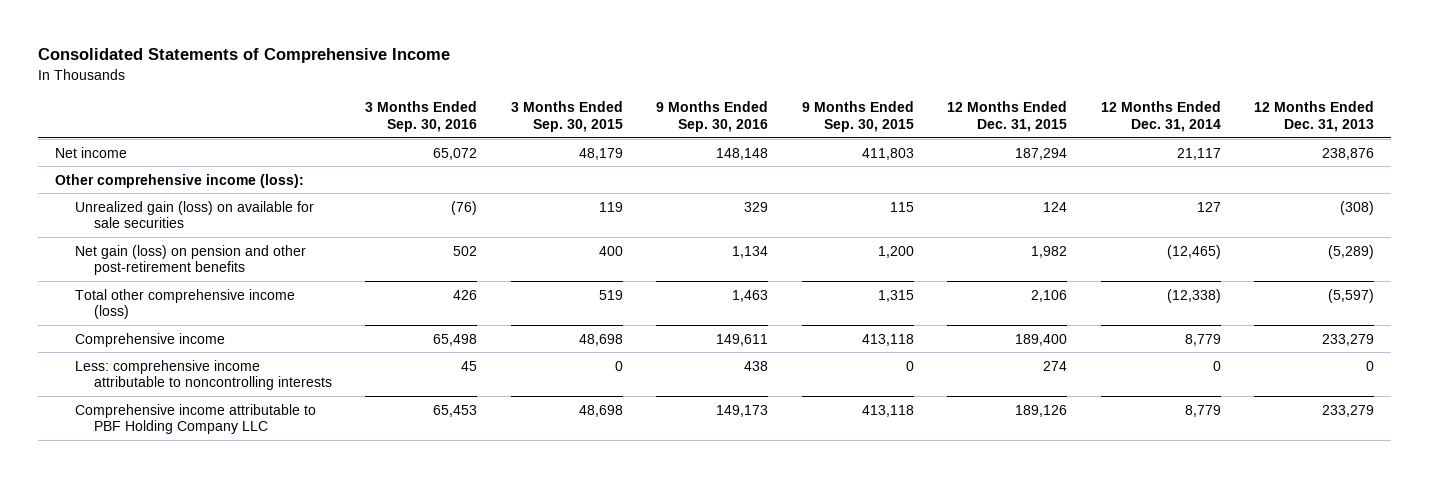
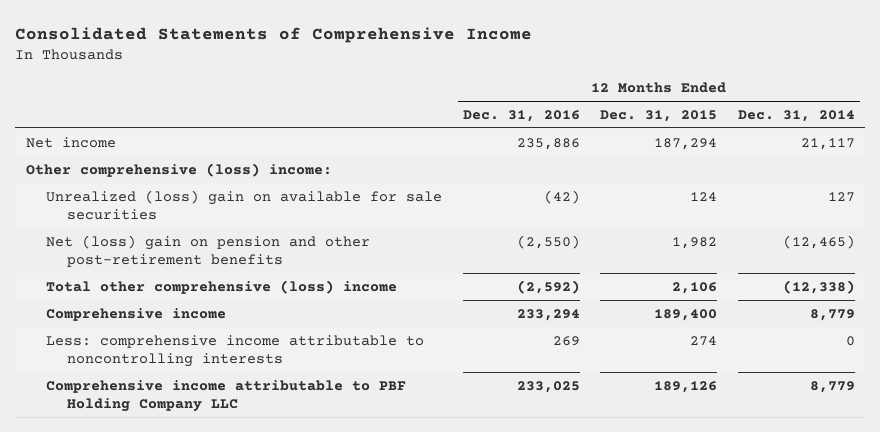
- | 3 Months Ended Sep. 30, 2016 | 3 Months Ended Sep. 30, 2015 | 9 Months Ended Sep. 30, 2016 | 9 Months Ended Sep. 30, 2015 | 12 Months Ended Dec. 31, 2015 | 12 Months Ended Dec. 31, 2014 | 12 Months Ended Dec. 31, 2013
+ | 12 Months Ended Dec. 31, 2016 | 12 Months Ended Dec. 31, 2015 | 12 Months Ended Dec. 31, 2014
- Other comprehensive income (loss):
- Unrealized gain (loss) on available for sale securities | (76) | 119 | 329 | 115 | 124 | 127 | (308)
- Net gain (loss) on pension and other post-retirement benefits | 502 | 400 | 1,134 | 1,200 | 1,982 | (12,465) | (5,289)
- Total other comprehensive income (loss) | 426 | 519 | 1,463 | 1,315 | 2,106 | (12,338) | (5,597)
+ Other comprehensive (loss) income:
+ Unrealized (loss) gain on available for sale securities | (42) | 124 | 127
+ Net (loss) gain on pension and other post-retirement benefits | (2,550) | 1,982 | (12,465)
+ Total other comprehensive (loss) income | (2,592) | 2,106 | (12,338)

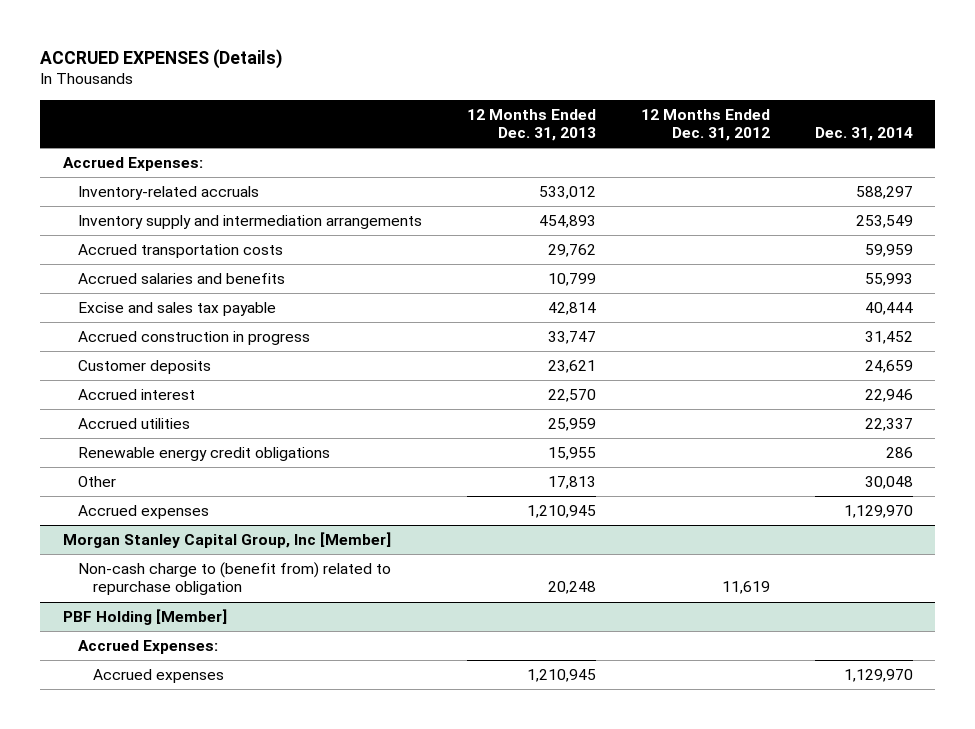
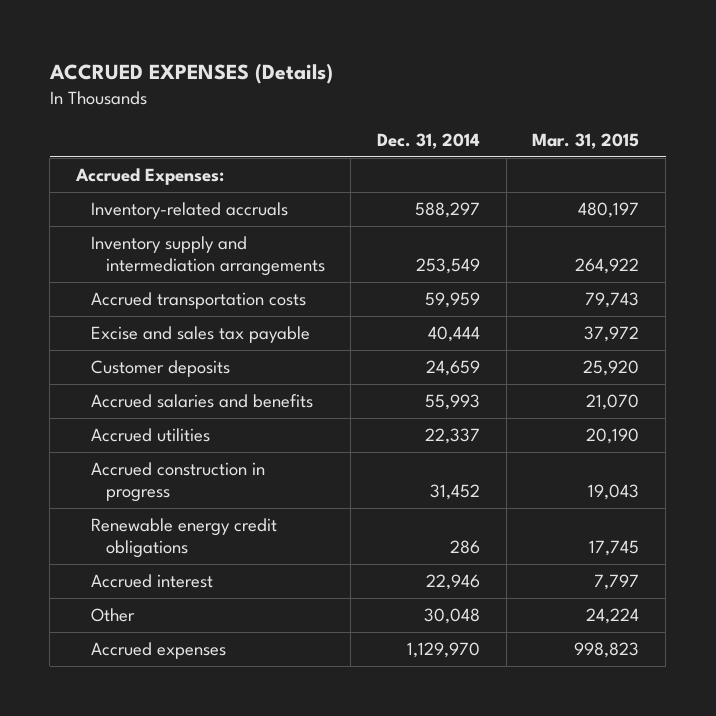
- | 12 Months Ended Dec. 31, 2013 | 12 Months Ended Dec. 31, 2012 | Dec. 31, 2014
+ | Dec. 31, 2014 | Mar. 31, 2015
moved down: Accrued salaries and benefits | 55,993 | 21,070
moved down: Accrued construction in progress | 31,452 | 19,043
moved down: Accrued interest | 22,946 | 7,797
- Morgan Stanley Capital Group, Inc [Member]
- Non-cash charge to (benefit from) related to repurchase obligation | 20,248 | 11,619 |
- PBF Holding [Member]
- Accrued Expenses:
- Accrued expenses | 1,210,945 | | 1,129,970

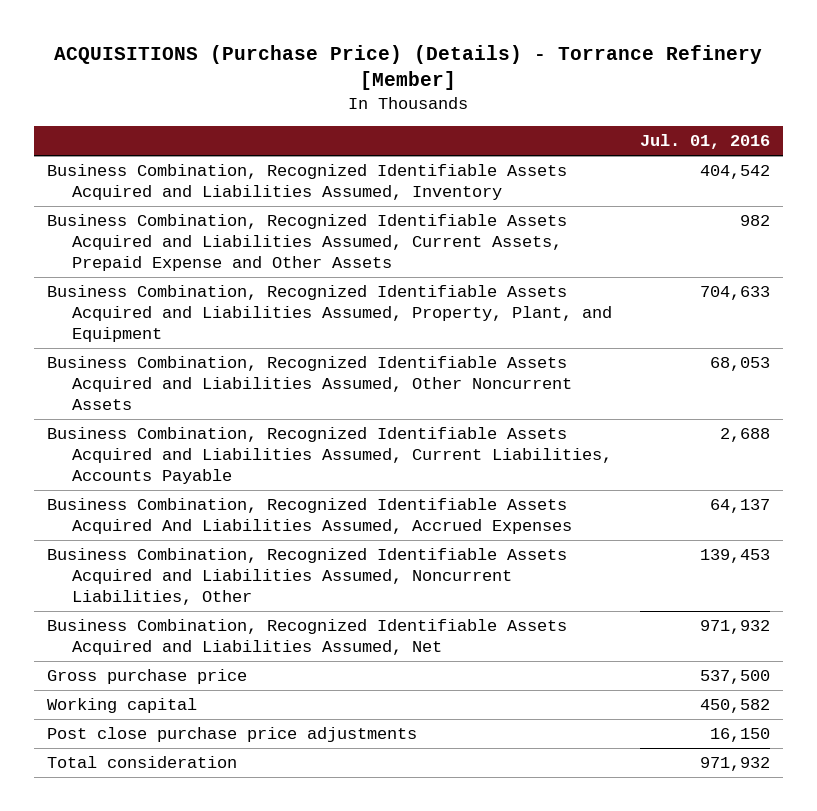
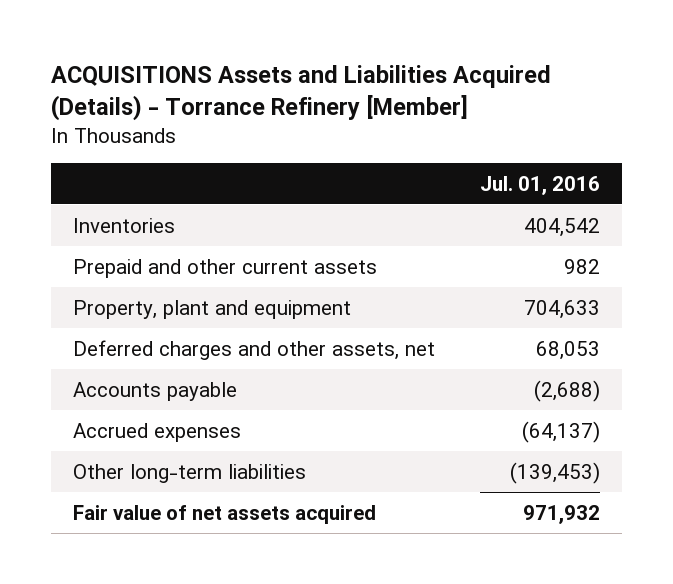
- ACQUISITIONS (Purchase Price) (Details) - Torrance Refinery [Member]
+ ACQUISITIONS Assets and Liabilities Acquired (Details) - Torrance Refinery [Member]
- Business Combination, Recognized Identifiable Assets Acquired and Liabilities Assumed, Inventory | 404,542
- Business Combination, Recognized Identifiable Assets Acquired and Liabilities Assumed, Current Assets, Prepaid Expense and Other Assets | 982
- Business Combination, Recognized Identifiable Assets Acquired and Liabilities Assumed, Property, Plant, and Equipment | 704,633
- Business Combination, Recognized Identifiable Assets Acquired and Liabilities Assumed, Other Noncurrent Assets | 68,053
- Business Combination, Recognized Identifiable Assets Acquired and Liabilities Assumed, Current Liabilities, Accounts Payable | 2,688
- Business Combination, Recognized Identifiable Assets Acquired And Liabilities Assumed, Accrued Expenses | 64,137
- Business Combination, Recognized Identifiable Assets Acquired and Liabilities Assumed, Noncurrent Liabilities, Other | 139,453
- Business Combination, Recognized Identifiable Assets Acquired and Liabilities Assumed, Net | 971,932
- Gross purchase price | 537,500
- Working capital | 450,582
- Post close purchase price adjustments | 16,150
- Total consideration | 971,932
+ Inventories | 404,542
+ Prepaid and other current assets | 982
+ Property, plant and equipment | 704,633
+ Deferred charges and other assets, net | 68,053
+ Accounts payable | (2,688)
+ Accrued expenses | (64,137)
+ Other long-term liabilities | (139,453)
+ Fair value of net assets acquired | 971,932

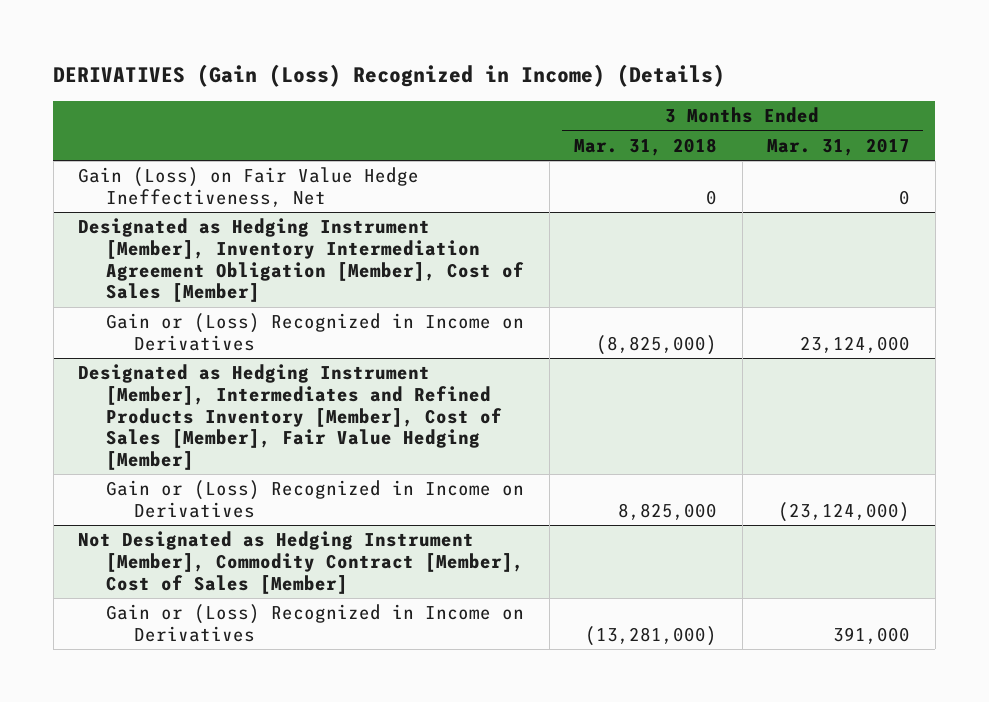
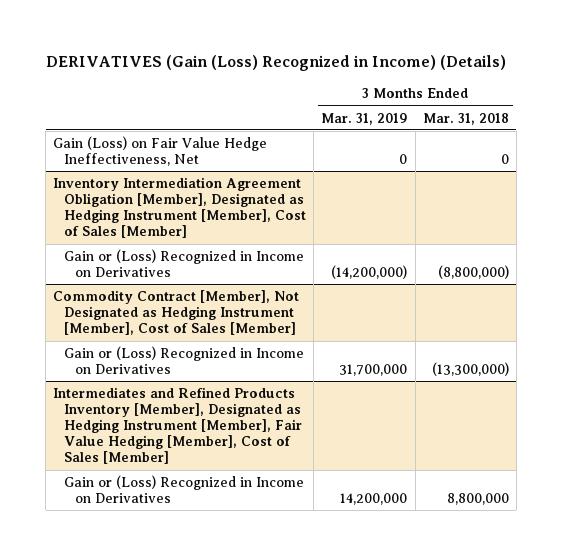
- | 3 Months Ended Mar. 31, 2018 | 3 Months Ended Mar. 31, 2017
+ | 3 Months Ended Mar. 31, 2019 | 3 Months Ended Mar. 31, 2018
- Designated as Hedging Instrument [Member], Inventory Intermediation Agreement Obligation [Member], Cost of Sales [Member]
- Gain or (Loss) Recognized in Income on Derivatives | (8,825,000) | 23,124,000
- Designated as Hedging Instrument [Member], Intermediates and Refined Products Inventory [Member], Cost of Sales [Member], Fair Value Hedging [Member]
- Gain or (Loss) Recognized in Income on Derivatives | 8,825,000 | (23,124,000)
- Not Designated as Hedging Instrument [Member], Commodity Contract [Member], Cost of Sales [Member]
- Gain or (Loss) Recognized in Income on Derivatives | (13,281,000) | 391,000
+ Inventory Intermediation Agreement Obligation [Member], Designated as Hedging Instrument [Member], Cost of Sales [Member]
+ Gain or (Loss) Recognized in Income on Derivatives | (14,200,000) | (8,800,000)
+ Commodity Contract [Member], Not Designated as Hedging Instrument [Member], Cost of Sales [Member]
+ Gain or (Loss) Recognized in Income on Derivatives | 31,700,000 | (13,300,000)
+ Intermediates and Refined Products Inventory [Member], Designated as Hedging Instrument [Member], Fair Value Hedging [Member], Cost of Sales [Member]
+ Gain or (Loss) Recognized in Income on Derivatives | 14,200,000 | 8,800,000

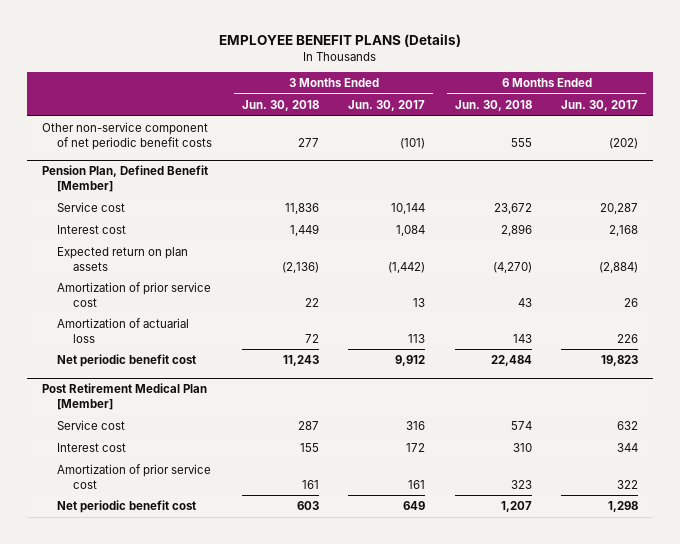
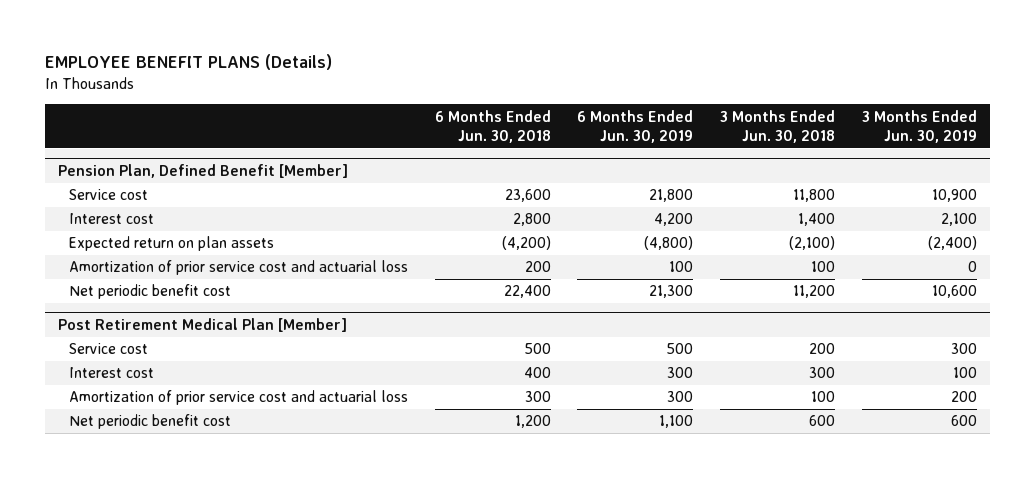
- | 3 Months Ended Jun. 30, 2018 | 3 Months Ended Jun. 30, 2017 | 6 Months Ended Jun. 30, 2018 | 6 Months Ended Jun. 30, 2017
+ | 6 Months Ended Jun. 30, 2018 | 6 Months Ended Jun. 30, 2019 | 3 Months Ended Jun. 30, 2018 | 3 Months Ended Jun. 30, 2019
- Other non-service component of net periodic benefit costs | 277 | (101) | 555 | (202)
@ Pension Plan, Defined Benefit [Member]
- Service cost | 11,836 | 10,144 | 23,672 | 20,287
- Interest cost | 1,449 | 1,084 | 2,896 | 2,168
- Expected return on plan assets | (2,136) | (1,442) | (4,270) | (2,884)
- Amortization of prior service cost | 22 | 13 | 43 | 26
- Amortization of actuarial loss | 72 | 113 | 143 | 226
- Net periodic benefit cost | 11,243 | 9,912 | 22,484 | 19,823
+ Service cost | 23,600 | 21,800 | 11,800 | 10,900
+ Interest cost | 2,800 | 4,200 | 1,400 | 2,100
+ Expected return on plan assets | (4,200) | (4,800) | (2,100) | (2,400)
+ Amortization of prior service cost and actuarial loss | 200 | 100 | 100 | 0
+ Net periodic benefit cost | 22,400 | 21,300 | 11,200 | 10,600
@ Post Retirement Medical Plan [Member]
- Service cost | 287 | 316 | 574 | 632
- Interest cost | 155 | 172 | 310 | 344
- Amortization of prior service cost | 161 | 161 | 323 | 322
- Net periodic benefit cost | 603 | 649 | 1,207 | 1,298
+ Service cost | 500 | 500 | 200 | 300
+ Interest cost | 400 | 300 | 300 | 100
+ Amortization of prior service cost and actuarial loss | 300 | 300 | 100 | 200
+ Net periodic benefit cost | 1,200 | 1,100 | 600 | 600

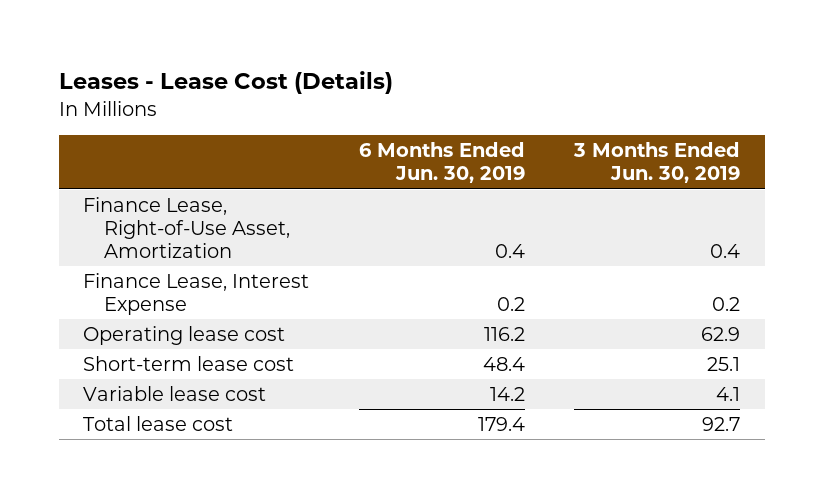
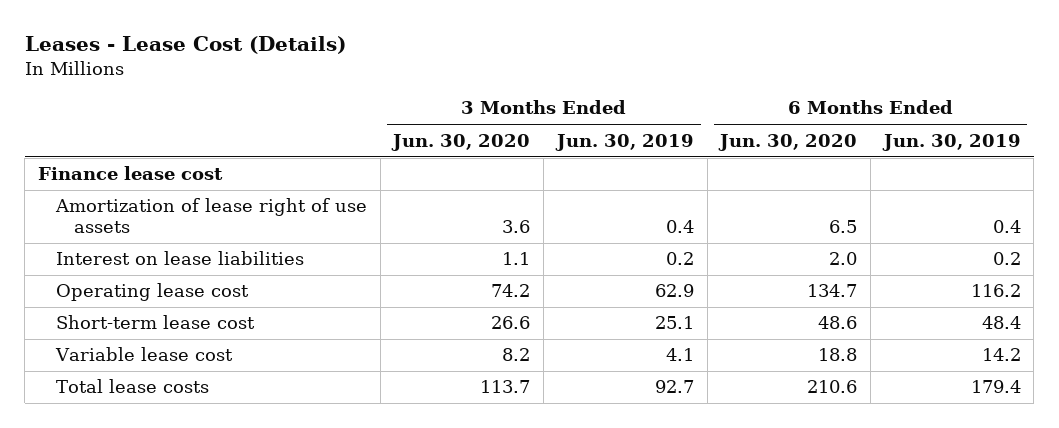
- | 6 Months Ended Jun. 30, 2019 | 3 Months Ended Jun. 30, 2019
+ | 3 Months Ended Jun. 30, 2020 | 3 Months Ended Jun. 30, 2019 | 6 Months Ended Jun. 30, 2020 | 6 Months Ended Jun. 30, 2019
- Finance Lease, Right-of-Use Asset, Amortization | 0.4 | 0.4
- Finance Lease, Interest Expense | 0.2 | 0.2
+ Finance lease cost
+ Amortization of lease right of use assets | 3.6 | 0.4 | 6.5 | 0.4
+ Interest on lease liabilities | 1.1 | 0.2 | 2.0 | 0.2
- Total lease cost | 179.4 | 92.7
+ Total lease costs | 113.7 | 92.7 | 210.6 | 179.4

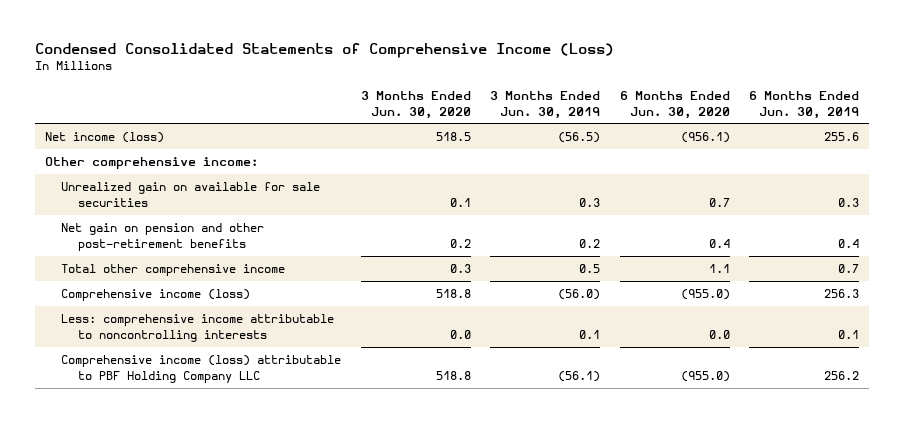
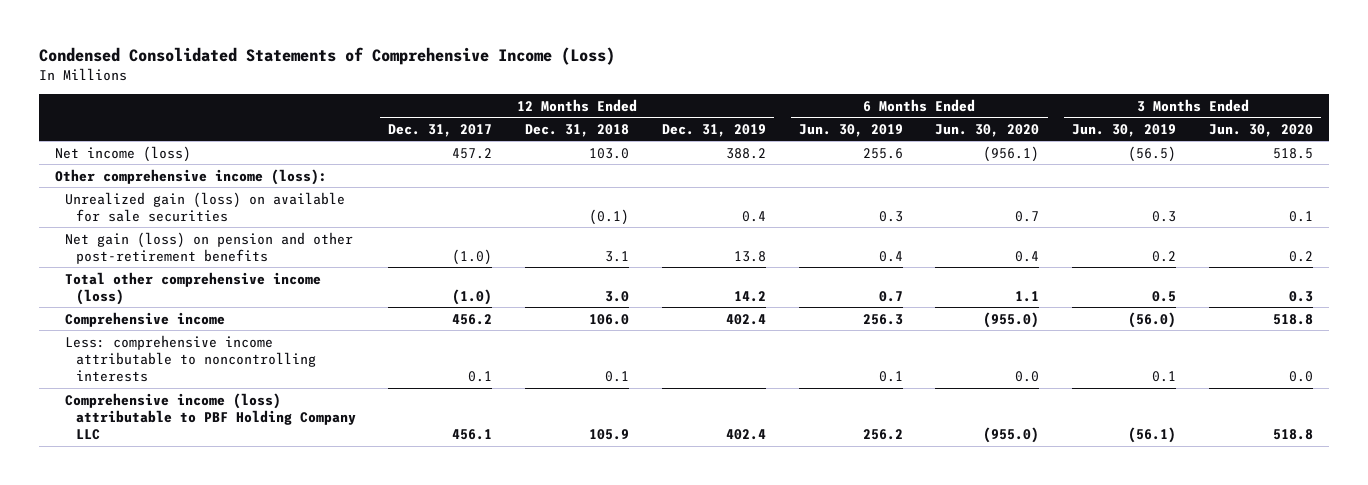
- | 3 Months Ended Jun. 30, 2020 | 3 Months Ended Jun. 30, 2019 | 6 Months Ended Jun. 30, 2020 | 6 Months Ended Jun. 30, 2019
+ | 12 Months Ended Dec. 31, 2017 | 12 Months Ended Dec. 31, 2018 | 12 Months Ended Dec. 31, 2019 | 6 Months Ended Jun. 30, 2019 | 6 Months Ended Jun. 30, 2020 | 3 Months Ended Jun. 30, 2019 | 3 Months Ended Jun. 30, 2020
- Other comprehensive income:
- Unrealized gain on available for sale securities | 0.1 | 0.3 | 0.7 | 0.3
- Net gain on pension and other post-retirement benefits | 0.2 | 0.2 | 0.4 | 0.4
- Total other comprehensive income | 0.3 | 0.5 | 1.1 | 0.7
- Comprehensive income (loss) | 518.8 | (56.0) | (955.0) | 256.3
+ Other comprehensive income (loss):
+ Unrealized gain (loss) on available for sale securities | | (0.1) | 0.4 | 0.3 | 0.7 | 0.3 | 0.1
+ Net gain (loss) on pension and other post-retirement benefits | (1.0) | 3.1 | 13.8 | 0.4 | 0.4 | 0.2 | 0.2
+ Total other comprehensive income (loss) | (1.0) | 3.0 | 14.2 | 0.7 | 1.1 | 0.5 | 0.3
+ Comprehensive income | 456.2 | 106.0 | 402.4 | 256.3 | (955.0) | (56.0) | 518.8

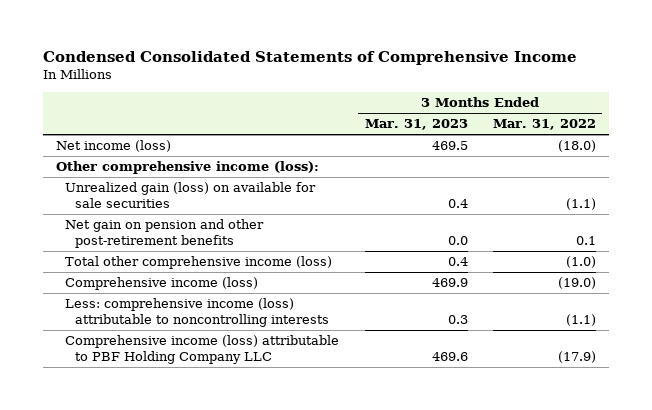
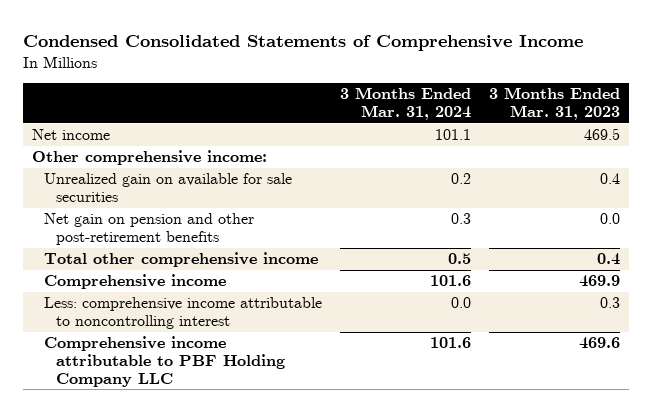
- | 3 Months Ended Mar. 31, 2023 | 3 Months Ended Mar. 31, 2022
+ | 3 Months Ended Mar. 31, 2024 | 3 Months Ended Mar. 31, 2023
- Net income (loss) | 469.5 | (18.0)
- Other comprehensive income (loss):
- Unrealized gain (loss) on available for sale securities | 0.4 | (1.1)
+ Net income | 101.1 | 469.5
+ Other comprehensive income:
+ Unrealized gain on available for sale securities | 0.2 | 0.4
- Total other comprehensive income (loss) | 0.4 | (1.0)
- Comprehensive income (loss) | 469.9 | (19.0)
- Less: comprehensive income (loss) attributable to noncontrolling interests | 0.3 | (1.1)
- Comprehensive income (loss) attributable to PBF Holding Company LLC | 469.6 | (17.9)
+ Total other comprehensive income | 0.5 | 0.4
+ Comprehensive income | 101.6 | 469.9
+ Less: comprehensive income attributable to noncontrolling interest | 0.0 | 0.3
+ Comprehensive income attributable to PBF Holding Company LLC | 101.6 | 469.6

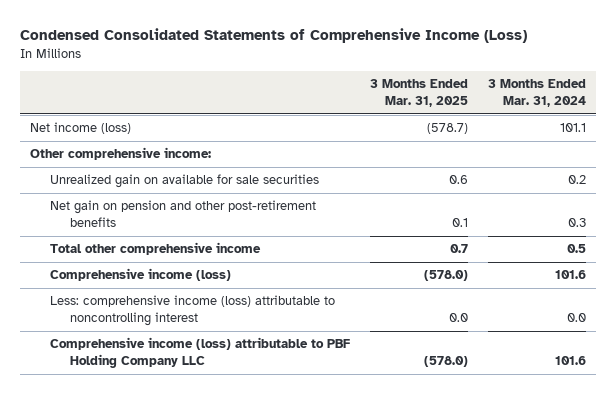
- Condensed Consolidated Statements of Comprehensive Income
+ Condensed Consolidated Statements of Comprehensive Income (Loss)
- | 3 Months Ended Mar. 31, 2024 | 3 Months Ended Mar. 31, 2023
+ | 3 Months Ended Mar. 31, 2025 | 3 Months Ended Mar. 31, 2024
- Net income | 101.1 | 469.5
+ Net income (loss) | (578.7) | 101.1
- Comprehensive income | 101.6 | 469.9
- Less: comprehensive income attributable to noncontrolling interest | 0.0 | 0.3
- Comprehensive income attributable to PBF Holding Company LLC | 101.6 | 469.6
+ Comprehensive income (loss) | (578.0) | 101.6
+ Less: comprehensive income (loss) attributable to noncontrolling interest | 0.0 | 0.0
+ Comprehensive income (loss) attributable to PBF Holding Company LLC | (578.0) | 101.6

